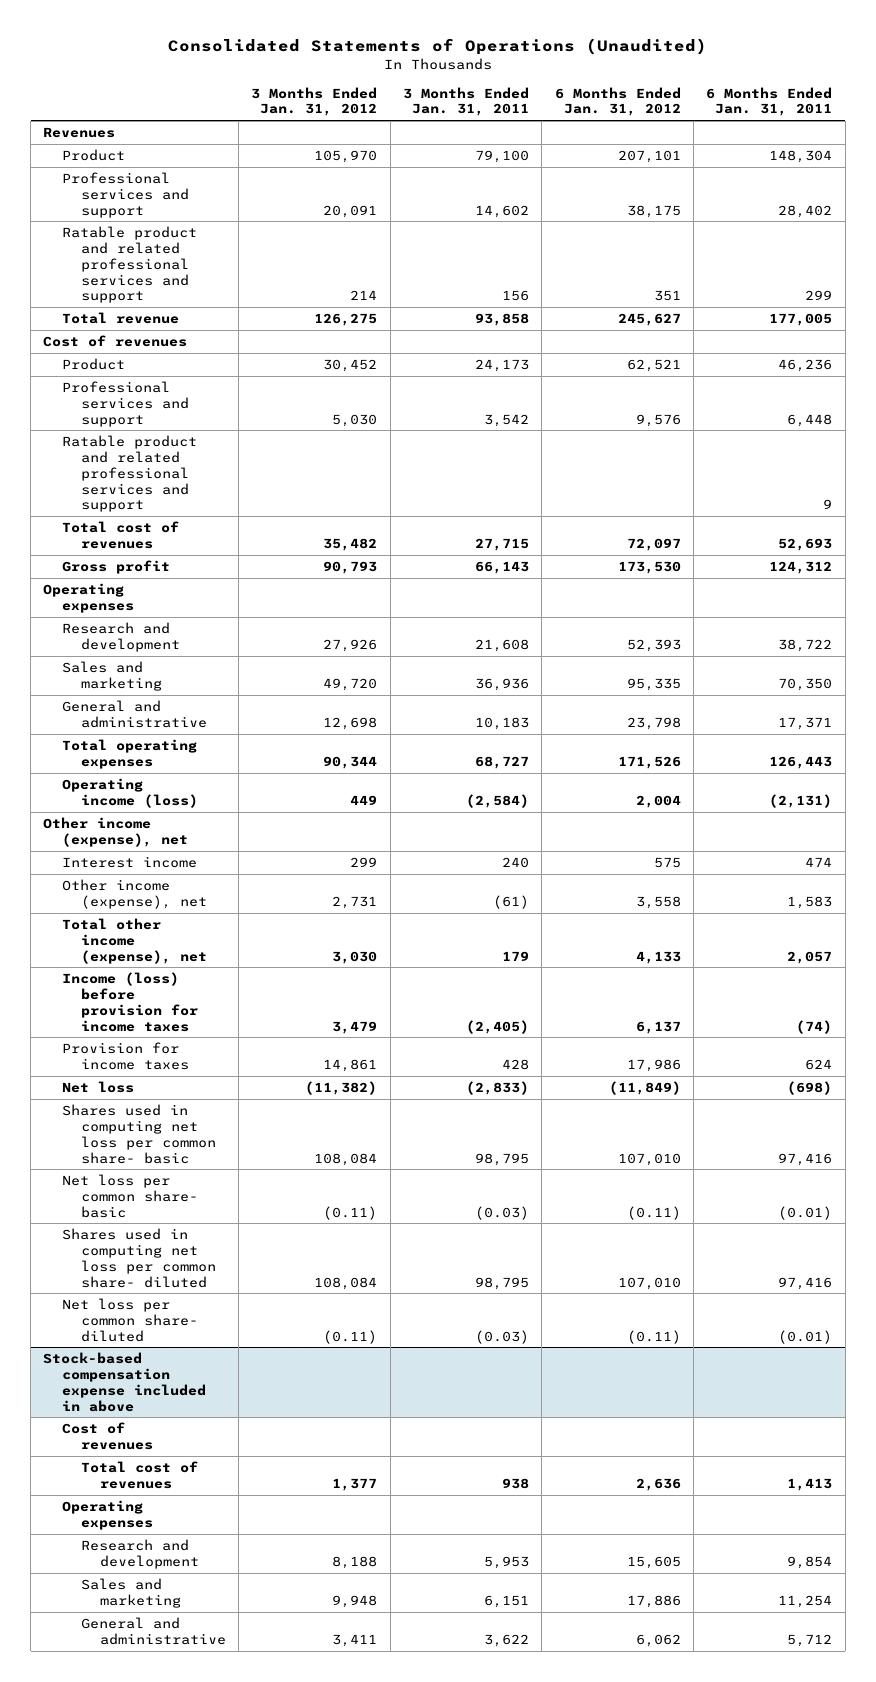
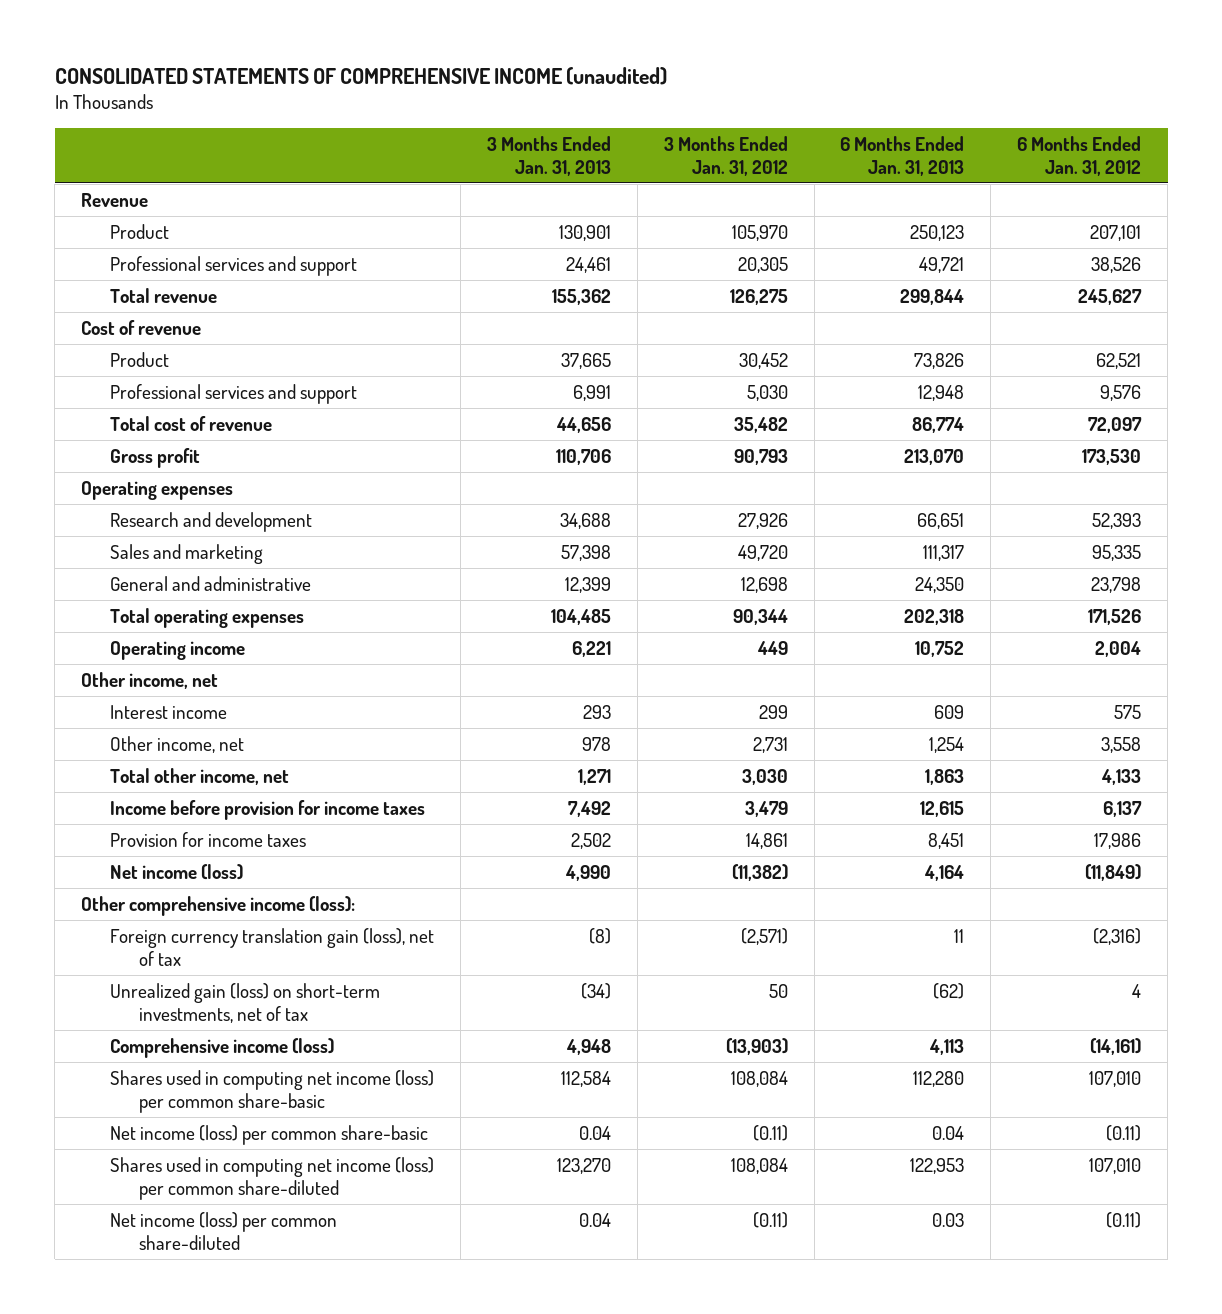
- Consolidated Statements of Operations (Unaudited)
+ CONSOLIDATED STATEMENTS OF COMPREHENSIVE INCOME (unaudited)
- | 3 Months Ended Jan. 31, 2012 | 3 Months Ended Jan. 31, 2011 | 6 Months Ended Jan. 31, 2012 | 6 Months Ended Jan. 31, 2011
+ | 3 Months Ended Jan. 31, 2013 | 3 Months Ended Jan. 31, 2012 | 6 Months Ended Jan. 31, 2013 | 6 Months Ended Jan. 31, 2012
- Revenues
+ Revenue
- Professional services and support | 20,091 | 14,602 | 38,175 | 28,402
- Ratable product and related professional services and support | 214 | 156 | 351 | 299
+ Professional services and support | 24,461 | 20,305 | 49,721 | 38,526
- Cost of revenues
+ Cost of revenue
- Ratable product and related professional services and support | | | | 9
- Total cost of revenues | 35,482 | 27,715 | 72,097 | 52,693
+ Total cost of revenue | 44,656 | 35,482 | 86,774 | 72,097
- Operating income (loss) | 449 | (2,584) | 2,004 | (2,131)
- Other income (expense), net
+ Operating income | 6,221 | 449 | 10,752 | 2,004
+ Other income, net
- Other income (expense), net | 2,731 | (61) | 3,558 | 1,583
- Total other income (expense), net | 3,030 | 179 | 4,133 | 2,057
- Income (loss) before provision for income taxes | 3,479 | (2,405) | 6,137 | (74)
+ Other income, net | 978 | 2,731 | 1,254 | 3,558
+ Total other income, net | 1,271 | 3,030 | 1,863 | 4,133
+ Income before provision for income taxes | 7,492 | 3,479 | 12,615 | 6,137
- Net loss | (11,382) | (2,833) | (11,849) | (698)
- Shares used in computing net loss per common share- basic | 108,084 | 98,795 | 107,010 | 97,416
- Net loss per common share- basic | (0.11) | (0.03) | (0.11) | (0.01)
- Shares used in computing net loss per common share- diluted | 108,084 | 98,795 | 107,010 | 97,416
- Net loss per common share- diluted | (0.11) | (0.03) | (0.11) | (0.01)
- Stock-based compensation expense included in above
- Cost of revenues
- Total cost of revenues | 1,377 | 938 | 2,636 | 1,413
- Operating expenses
- Research and development | 8,188 | 5,953 | 15,605 | 9,854
- Sales and marketing | 9,948 | 6,151 | 17,886 | 11,254
- General and administrative | 3,411 | 3,622 | 6,062 | 5,712
+ Net income (loss) | 4,990 | (11,382) | 4,164 | (11,849)
+ Other comprehensive income (loss):
+ Foreign currency translation gain (loss), net of tax | (8) | (2,571) | 11 | (2,316)
+ Unrealized gain (loss) on short-term investments, net of tax | (34) | 50 | (62) | 4
+ Comprehensive income (loss) | 4,948 | (13,903) | 4,113 | (14,161)
+ Shares used in computing net income (loss) per common share-basic | 112,584 | 108,084 | 112,280 | 107,010
+ Net income (loss) per common share-basic | 0.04 | (0.11) | 0.04 | (0.11)
+ Shares used in computing net income (loss) per common share-diluted | 123,270 | 108,084 | 122,953 | 107,010
+ Net income (loss) per common share-diluted | 0.04 | (0.11) | 0.03 | (0.11)

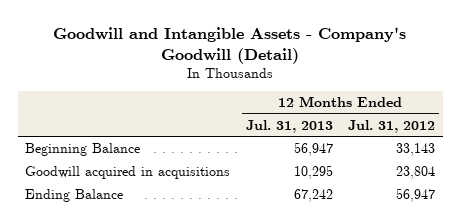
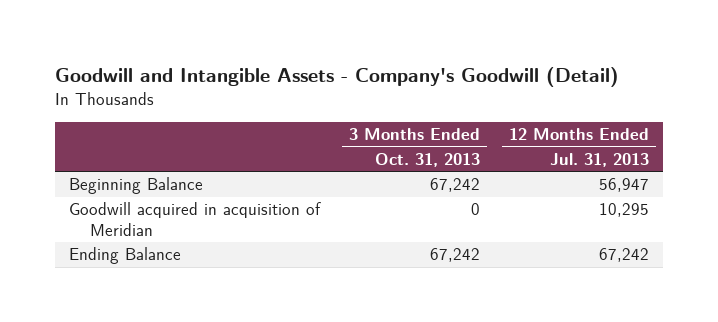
- | 12 Months Ended Jul. 31, 2013 | 12 Months Ended Jul. 31, 2012
+ | 3 Months Ended Oct. 31, 2013 | 12 Months Ended Jul. 31, 2013
- Goodwill acquired in acquisitions | 10,295 | 23,804
+ Goodwill acquired in acquisition of Meridian | 0 | 10,295

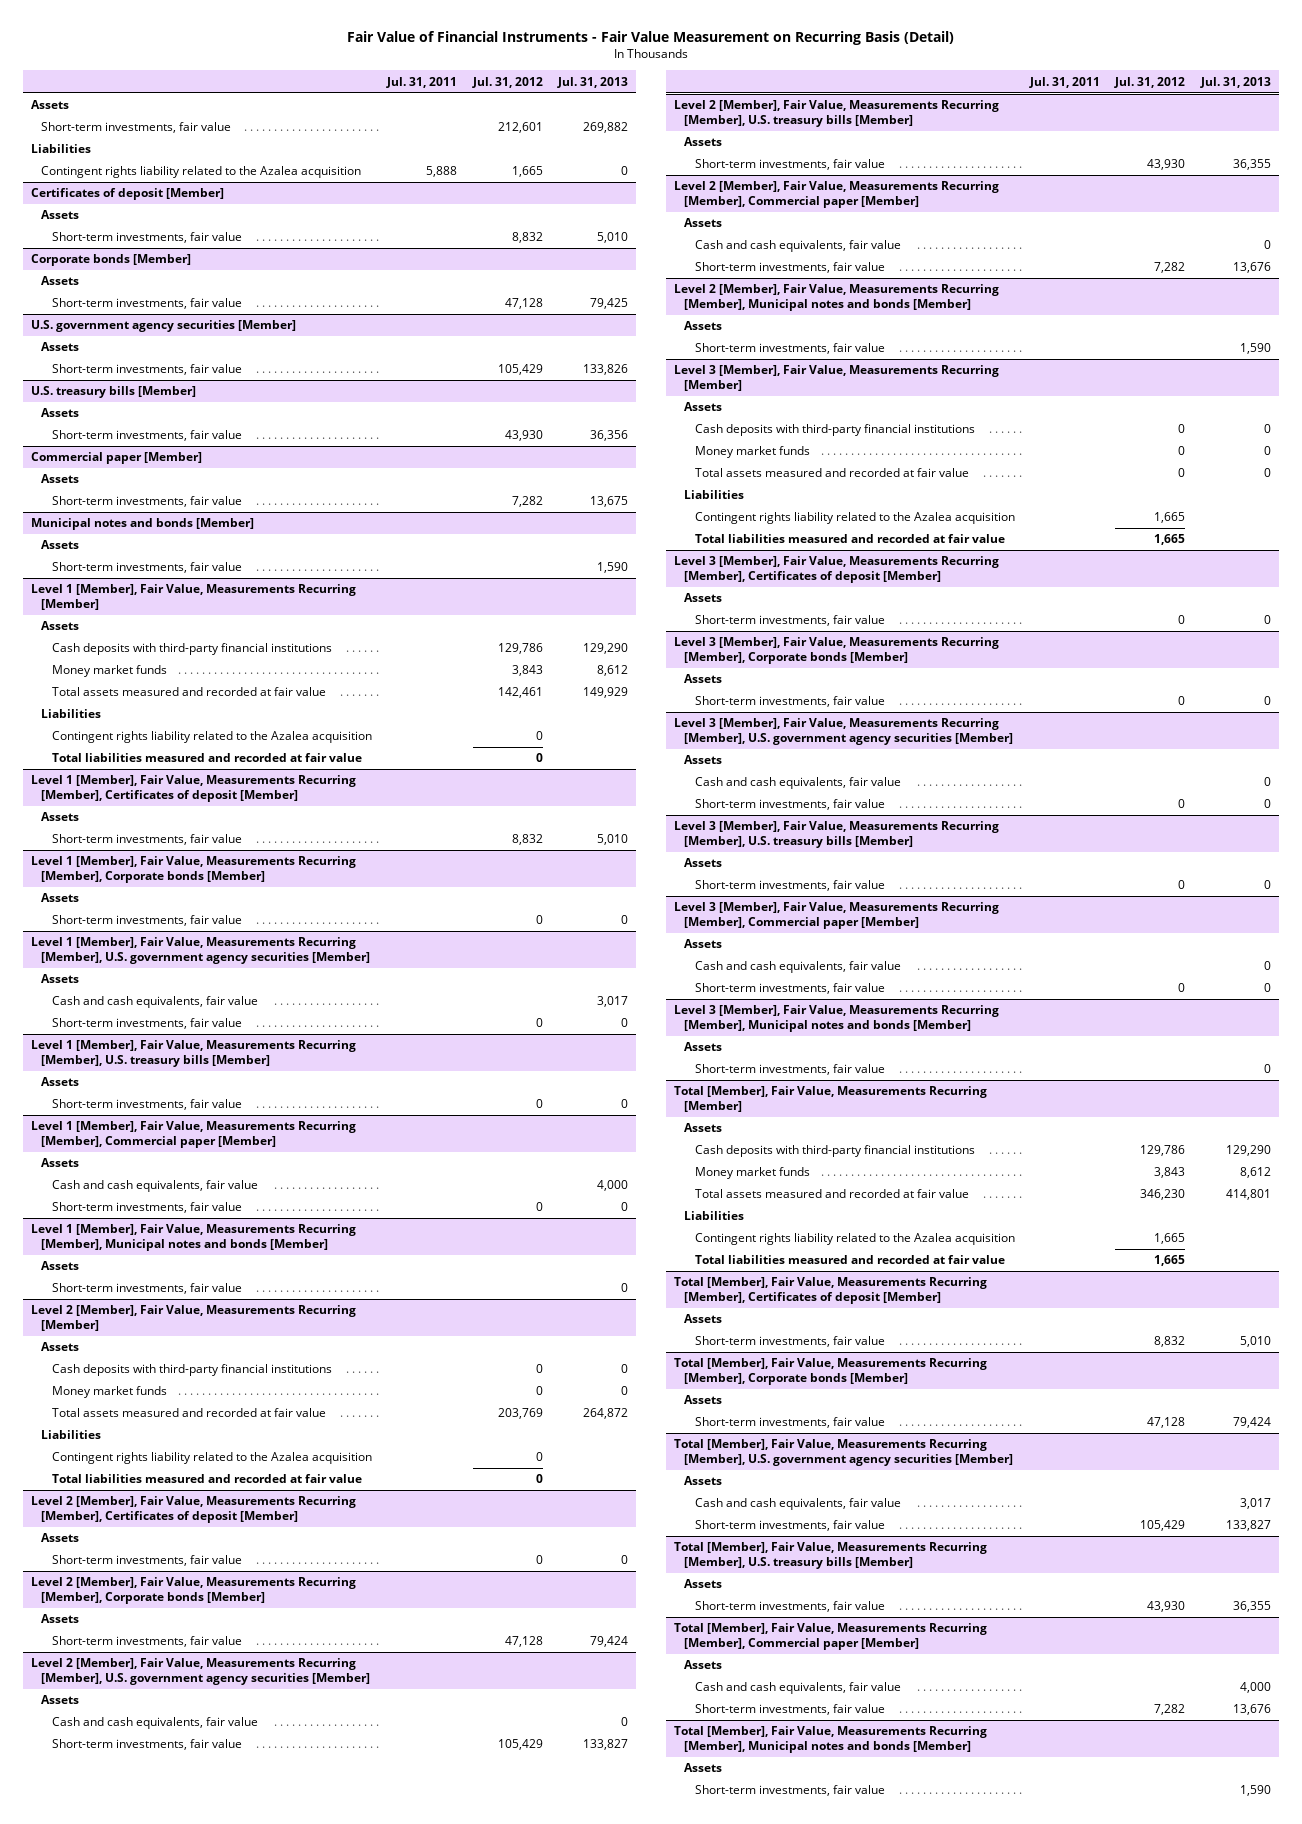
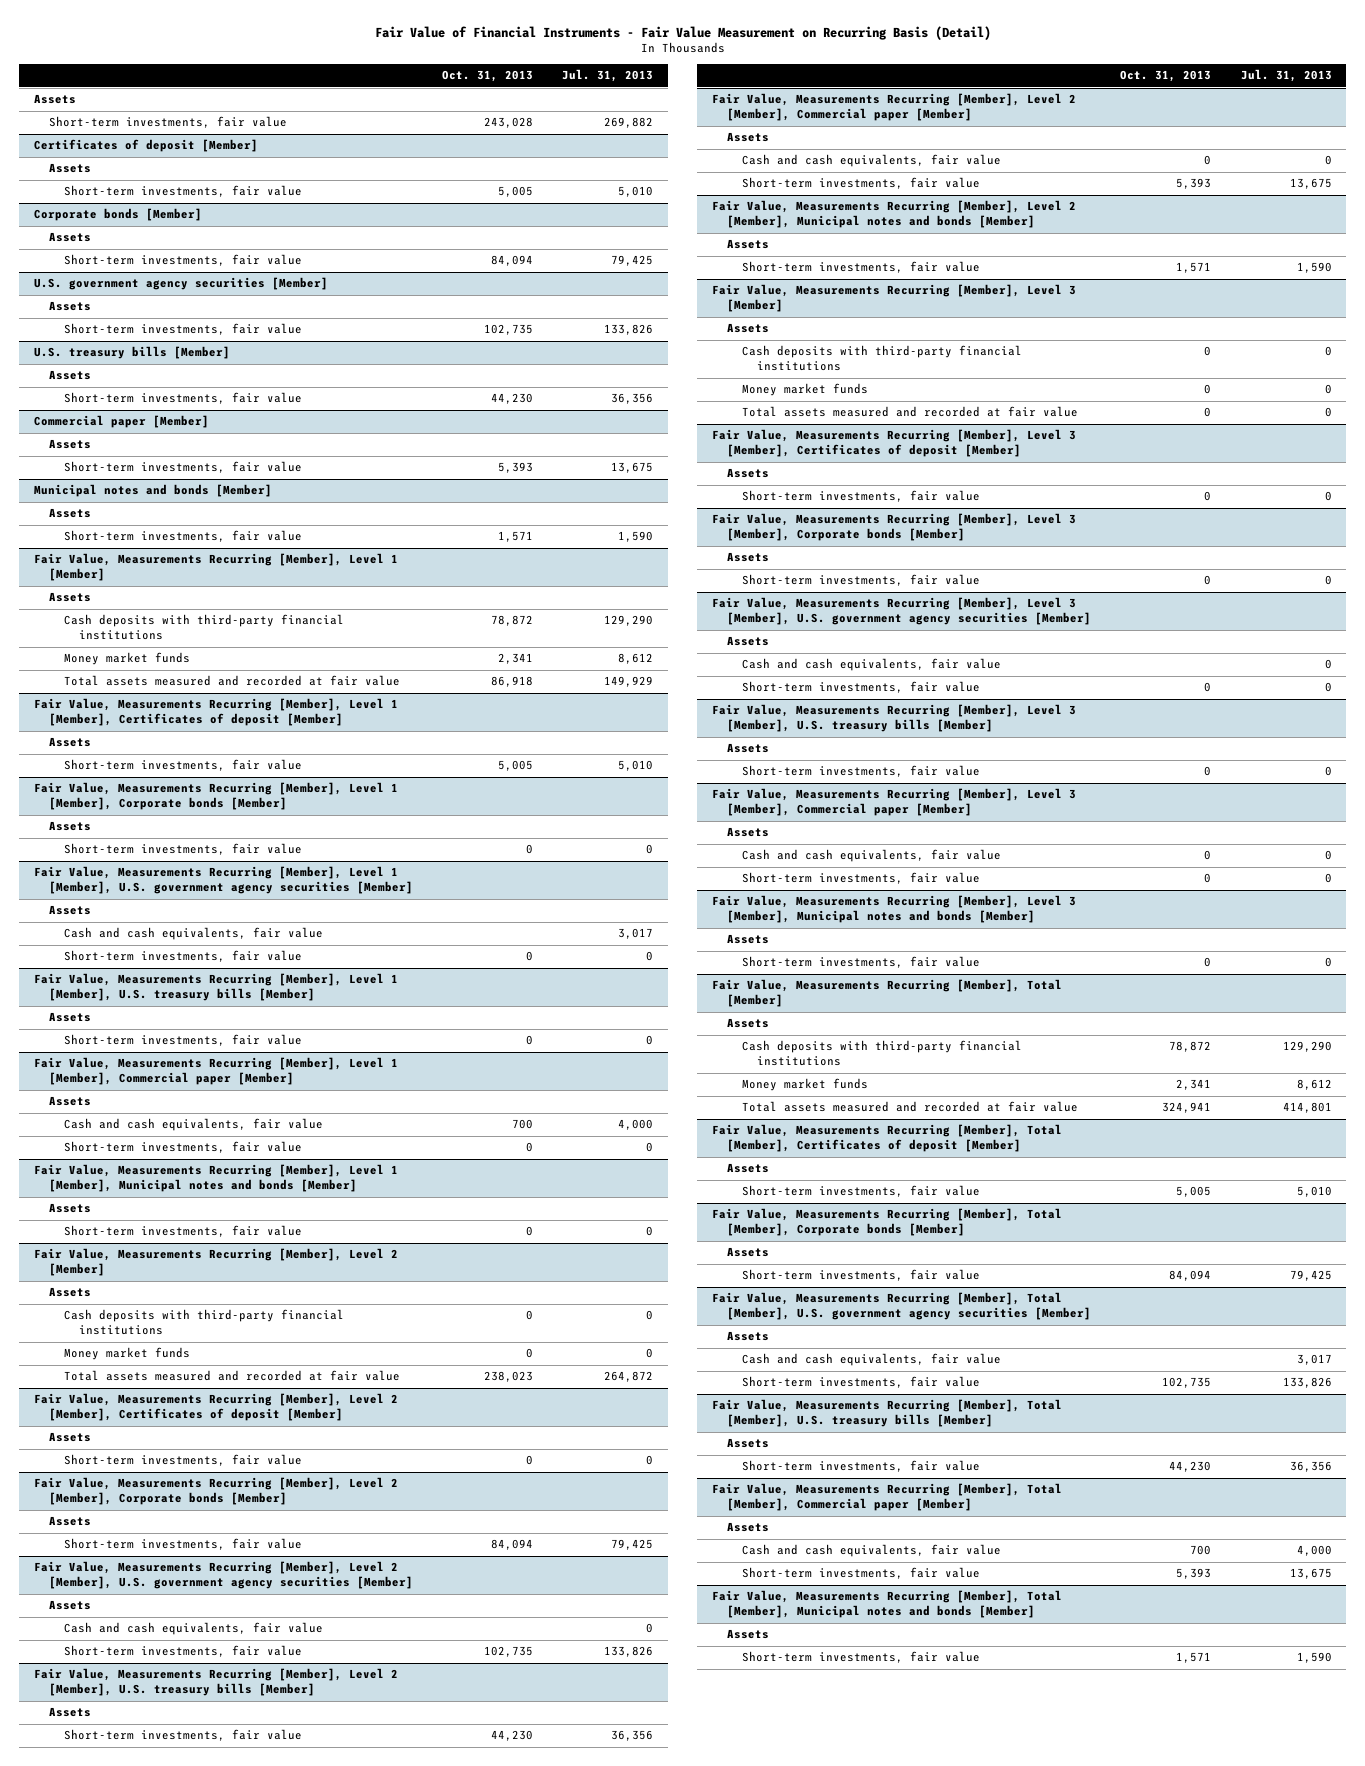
- | Jul. 31, 2011 | Jul. 31, 2012 | Jul. 31, 2013
+ | Oct. 31, 2013 | Jul. 31, 2013
- Liabilities
- Contingent rights liability related to the Azalea acquisition | 5,888 | 1,665 | 0
- Level 1 [Member], Fair Value, Measurements Recurring [Member]
+ Fair Value, Measurements Recurring [Member], Level 1 [Member]
- Liabilities
- Contingent rights liability related to the Azalea acquisition | | 0 |
- Total liabilities measured and recorded at fair value | | 0 |
- Level 1 [Member], Fair Value, Measurements Recurring [Member], Certificates of deposit [Member]
+ Fair Value, Measurements Recurring [Member], Level 1 [Member], Certificates of deposit [Member]
- Level 1 [Member], Fair Value, Measurements Recurring [Member], Corporate bonds [Member]
+ Fair Value, Measurements Recurring [Member], Level 1 [Member], Corporate bonds [Member]
- Level 1 [Member], Fair Value, Measurements Recurring [Member], U.S. government agency securities [Member]
+ Fair Value, Measurements Recurring [Member], Level 1 [Member], U.S. government agency securities [Member]
- Level 1 [Member], Fair Value, Measurements Recurring [Member], U.S. treasury bills [Member]
+ Fair Value, Measurements Recurring [Member], Level 1 [Member], U.S. treasury bills [Member]
- Level 1 [Member], Fair Value, Measurements Recurring [Member], Commercial paper [Member]
+ Fair Value, Measurements Recurring [Member], Level 1 [Member], Commercial paper [Member]
- Level 1 [Member], Fair Value, Measurements Recurring [Member], Municipal notes and bonds [Member]
+ Fair Value, Measurements Recurring [Member], Level 1 [Member], Municipal notes and bonds [Member]
- Level 2 [Member], Fair Value, Measurements Recurring [Member]
+ Fair Value, Measurements Recurring [Member], Level 2 [Member]
- Liabilities
- Contingent rights liability related to the Azalea acquisition | | 0 |
- Total liabilities measured and recorded at fair value | | 0 |
- Level 2 [Member], Fair Value, Measurements Recurring [Member], Certificates of deposit [Member]
+ Fair Value, Measurements Recurring [Member], Level 2 [Member], Certificates of deposit [Member]
- Level 2 [Member], Fair Value, Measurements Recurring [Member], Corporate bonds [Member]
+ Fair Value, Measurements Recurring [Member], Level 2 [Member], Corporate bonds [Member]
- Short-term investments, fair value | | 47,128 | 79,424
- Level 2 [Member], Fair Value, Measurements Recurring [Member], U.S. government agency securities [Member]
+ Short-term investments, fair value | 84,094 | 79,425
+ Fair Value, Measurements Recurring [Member], Level 2 [Member], U.S. government agency securities [Member]
- Short-term investments, fair value | | 105,429 | 133,827
- Level 2 [Member], Fair Value, Measurements Recurring [Member], U.S. treasury bills [Member]
+ Short-term investments, fair value | 102,735 | 133,826
+ Fair Value, Measurements Recurring [Member], Level 2 [Member], U.S. treasury bills [Member]
- Short-term investments, fair value | | 43,930 | 36,355
- Level 2 [Member], Fair Value, Measurements Recurring [Member], Commercial paper [Member]
+ Short-term investments, fair value | 44,230 | 36,356
+ Fair Value, Measurements Recurring [Member], Level 2 [Member], Commercial paper [Member]
- Short-term investments, fair value | | 7,282 | 13,676
- Level 2 [Member], Fair Value, Measurements Recurring [Member], Municipal notes and bonds [Member]
+ Short-term investments, fair value | 5,393 | 13,675
+ Fair Value, Measurements Recurring [Member], Level 2 [Member], Municipal notes and bonds [Member]
- Level 3 [Member], Fair Value, Measurements Recurring [Member]
+ Fair Value, Measurements Recurring [Member], Level 3 [Member]
- Liabilities
- Contingent rights liability related to the Azalea acquisition | | 1,665 |
- Total liabilities measured and recorded at fair value | | 1,665 |
- Level 3 [Member], Fair Value, Measurements Recurring [Member], Certificates of deposit [Member]
+ Fair Value, Measurements Recurring [Member], Level 3 [Member], Certificates of deposit [Member]
- Level 3 [Member], Fair Value, Measurements Recurring [Member], Corporate bonds [Member]
+ Fair Value, Measurements Recurring [Member], Level 3 [Member], Corporate bonds [Member]
- Level 3 [Member], Fair Value, Measurements Recurring [Member], U.S. government agency securities [Member]
+ Fair Value, Measurements Recurring [Member], Level 3 [Member], U.S. government agency securities [Member]
- Level 3 [Member], Fair Value, Measurements Recurring [Member], U.S. treasury bills [Member]
+ Fair Value, Measurements Recurring [Member], Level 3 [Member], U.S. treasury bills [Member]
- Level 3 [Member], Fair Value, Measurements Recurring [Member], Commercial paper [Member]
+ Fair Value, Measurements Recurring [Member], Level 3 [Member], Commercial paper [Member]
- Level 3 [Member], Fair Value, Measurements Recurring [Member], Municipal notes and bonds [Member]
+ Fair Value, Measurements Recurring [Member], Level 3 [Member], Municipal notes and bonds [Member]
- Total [Member], Fair Value, Measurements Recurring [Member]
+ Fair Value, Measurements Recurring [Member], Total [Member]
- Liabilities
- Contingent rights liability related to the Azalea acquisition | | 1,665 |
- Total liabilities measured and recorded at fair value | | 1,665 |
- Total [Member], Fair Value, Measurements Recurring [Member], Certificates of deposit [Member]
+ Fair Value, Measurements Recurring [Member], Total [Member], Certificates of deposit [Member]
- Total [Member], Fair Value, Measurements Recurring [Member], Corporate bonds [Member]
+ Fair Value, Measurements Recurring [Member], Total [Member], Corporate bonds [Member]
- Short-term investments, fair value | | 47,128 | 79,424
- Total [Member], Fair Value, Measurements Recurring [Member], U.S. government agency securities [Member]
+ Short-term investments, fair value | 84,094 | 79,425
+ Fair Value, Measurements Recurring [Member], Total [Member], U.S. government agency securities [Member]
- Short-term investments, fair value | | 105,429 | 133,827
- Total [Member], Fair Value, Measurements Recurring [Member], U.S. treasury bills [Member]
+ Short-term investments, fair value | 102,735 | 133,826
+ Fair Value, Measurements Recurring [Member], Total [Member], U.S. treasury bills [Member]
- Short-term investments, fair value | | 43,930 | 36,355
- Total [Member], Fair Value, Measurements Recurring [Member], Commercial paper [Member]
+ Short-term investments, fair value | 44,230 | 36,356
+ Fair Value, Measurements Recurring [Member], Total [Member], Commercial paper [Member]
- Short-term investments, fair value | | 7,282 | 13,676
- Total [Member], Fair Value, Measurements Recurring [Member], Municipal notes and bonds [Member]
+ Short-term investments, fair value | 5,393 | 13,675
+ Fair Value, Measurements Recurring [Member], Total [Member], Municipal notes and bonds [Member]

